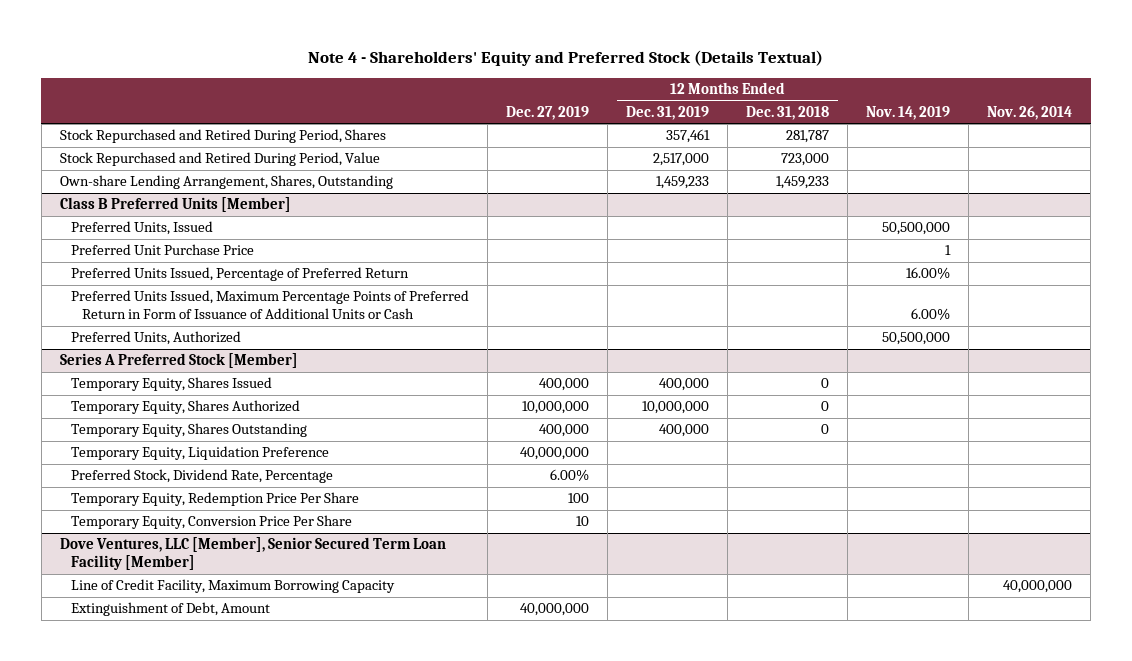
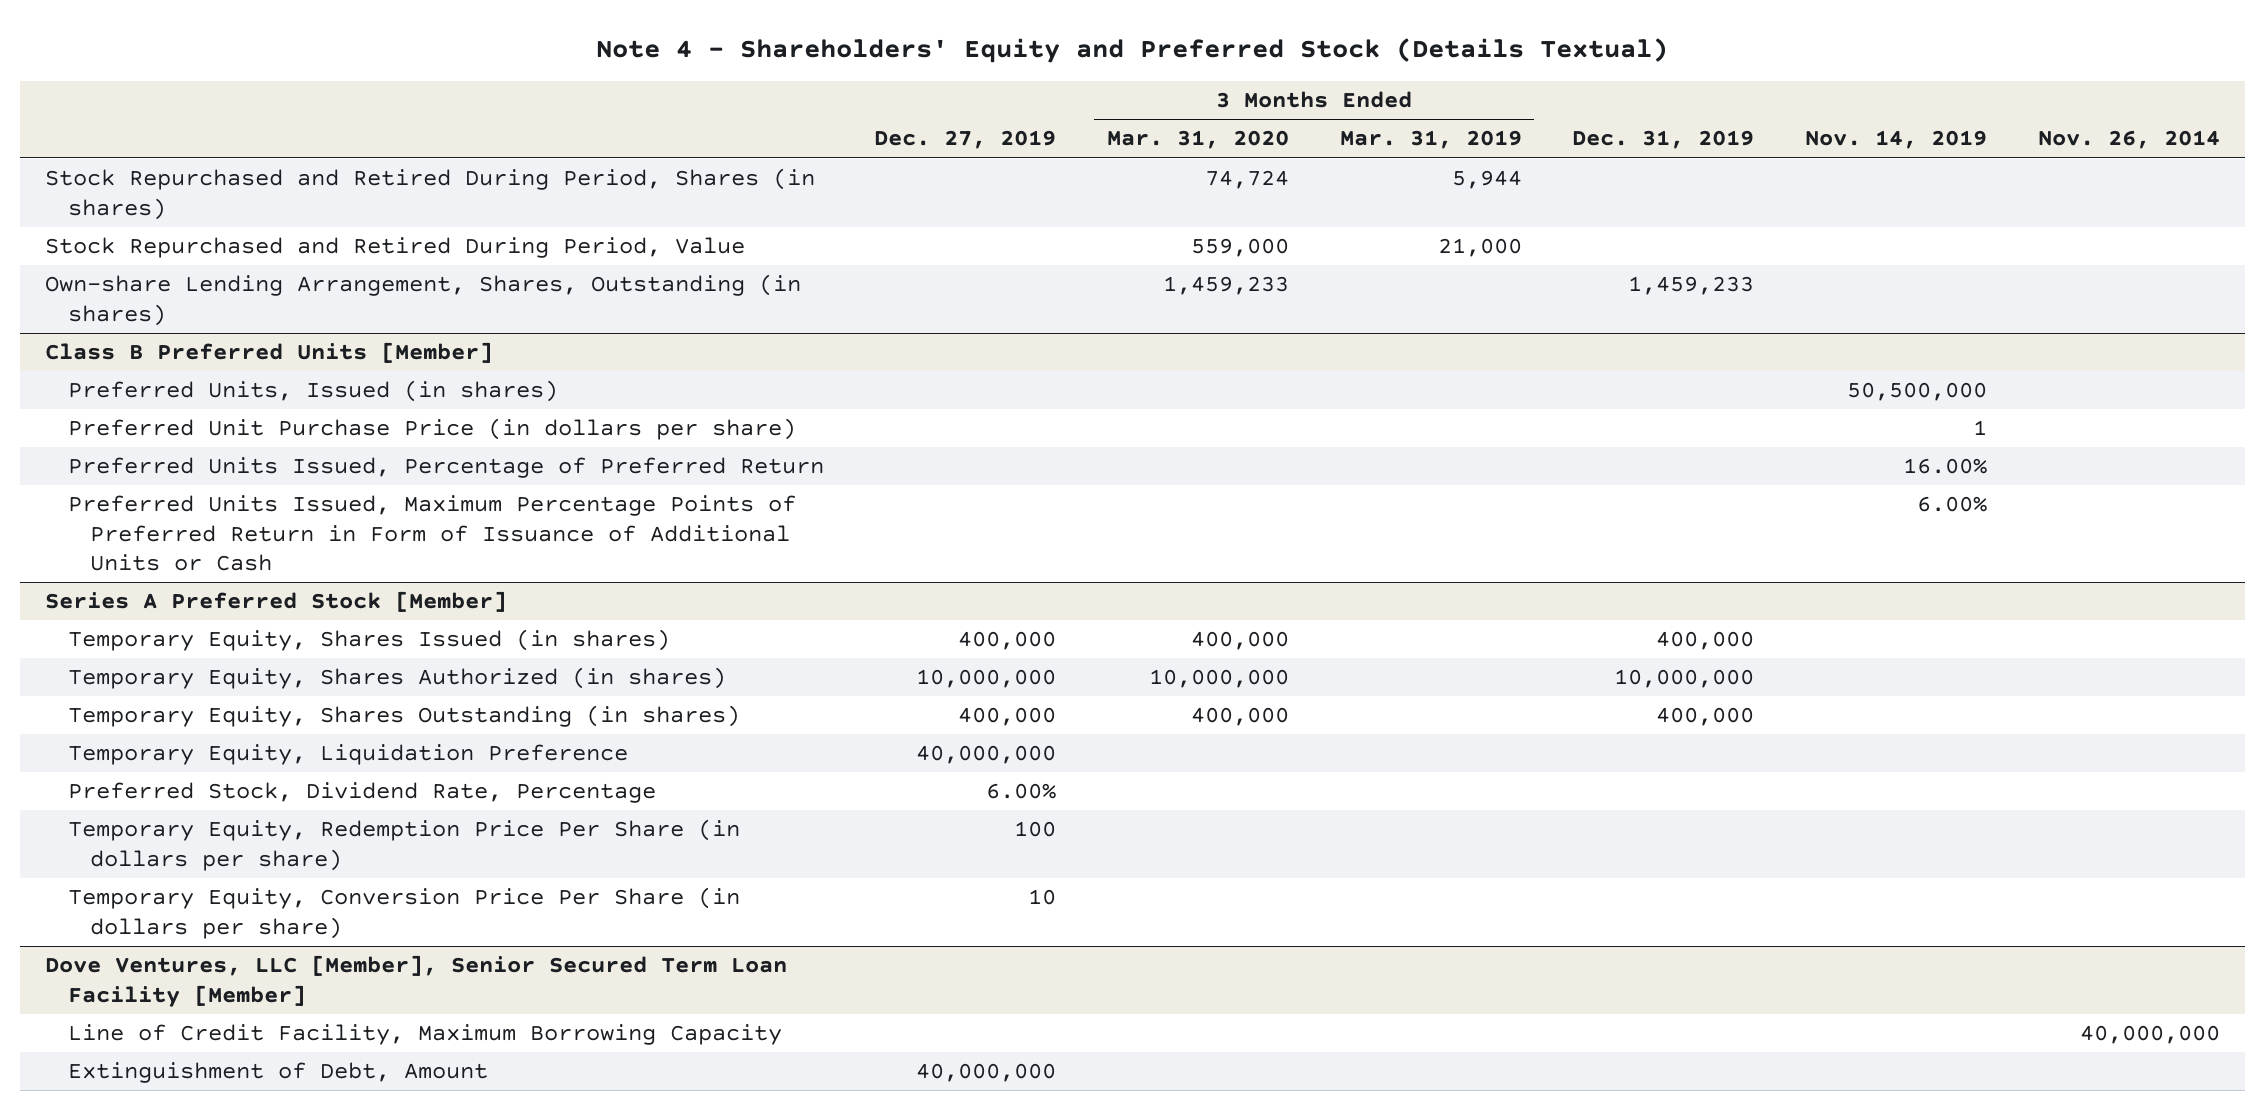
- | Dec. 27, 2019 | 12 Months Ended Dec. 31, 2019 | 12 Months Ended Dec. 31, 2018 | Nov. 14, 2019 | Nov. 26, 2014
+ | Dec. 27, 2019 | 3 Months Ended Mar. 31, 2020 | 3 Months Ended Mar. 31, 2019 | Dec. 31, 2019 | Nov. 14, 2019 | Nov. 26, 2014
- Stock Repurchased and Retired During Period, Shares | | 357,461 | 281,787 | |
+ Stock Repurchased and Retired During Period, Shares (in shares) | | 74,724 | 5,944 | | |
- Own-share Lending Arrangement, Shares, Outstanding | | 1,459,233 | 1,459,233 | |
+ Own-share Lending Arrangement, Shares, Outstanding (in shares) | | 1,459,233 | | 1,459,233 | |
@ Class B Preferred Units [Member]
- Preferred Units, Issued | | | | 50,500,000 |
- Preferred Unit Purchase Price | | | | 1 |
+ Preferred Units, Issued (in shares) | | | | | 50,500,000 |
+ Preferred Unit Purchase Price (in dollars per share) | | | | | 1 |
- Preferred Units, Authorized | | | | 50,500,000 |
@ Series A Preferred Stock [Member]
- Temporary Equity, Shares Issued | 400,000 | 400,000 | 0 | |
- Temporary Equity, Shares Authorized | 10,000,000 | 10,000,000 | 0 | |
- Temporary Equity, Shares Outstanding | 400,000 | 400,000 | 0 | |
+ Temporary Equity, Shares Issued (in shares) | 400,000 | 400,000 | | 400,000 | |
+ Temporary Equity, Shares Authorized (in shares) | 10,000,000 | 10,000,000 | | 10,000,000 | |
+ Temporary Equity, Shares Outstanding (in shares) | 400,000 | 400,000 | | 400,000 | |
- Temporary Equity, Redemption Price Per Share | 100 | | | |
- Temporary Equity, Conversion Price Per Share | 10 | | | |
+ Temporary Equity, Redemption Price Per Share (in dollars per share) | 100 | | | | |
+ Temporary Equity, Conversion Price Per Share (in dollars per share) | 10 | | | | |

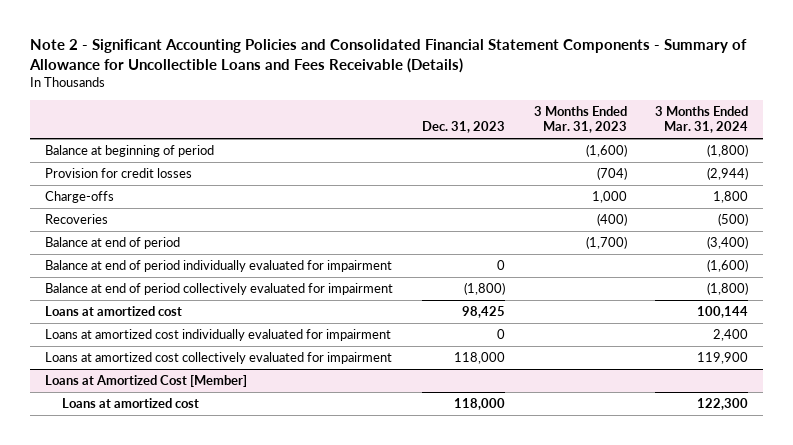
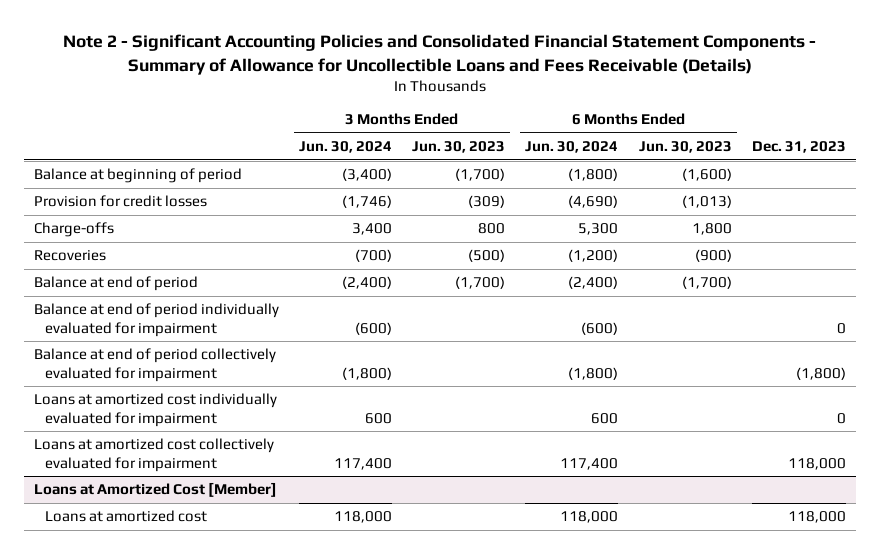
- | Dec. 31, 2023 | 3 Months Ended Mar. 31, 2023 | 3 Months Ended Mar. 31, 2024
+ | 3 Months Ended Jun. 30, 2024 | 3 Months Ended Jun. 30, 2023 | 6 Months Ended Jun. 30, 2024 | 6 Months Ended Jun. 30, 2023 | Dec. 31, 2023
- Loans at amortized cost | 98,425 | | 100,144

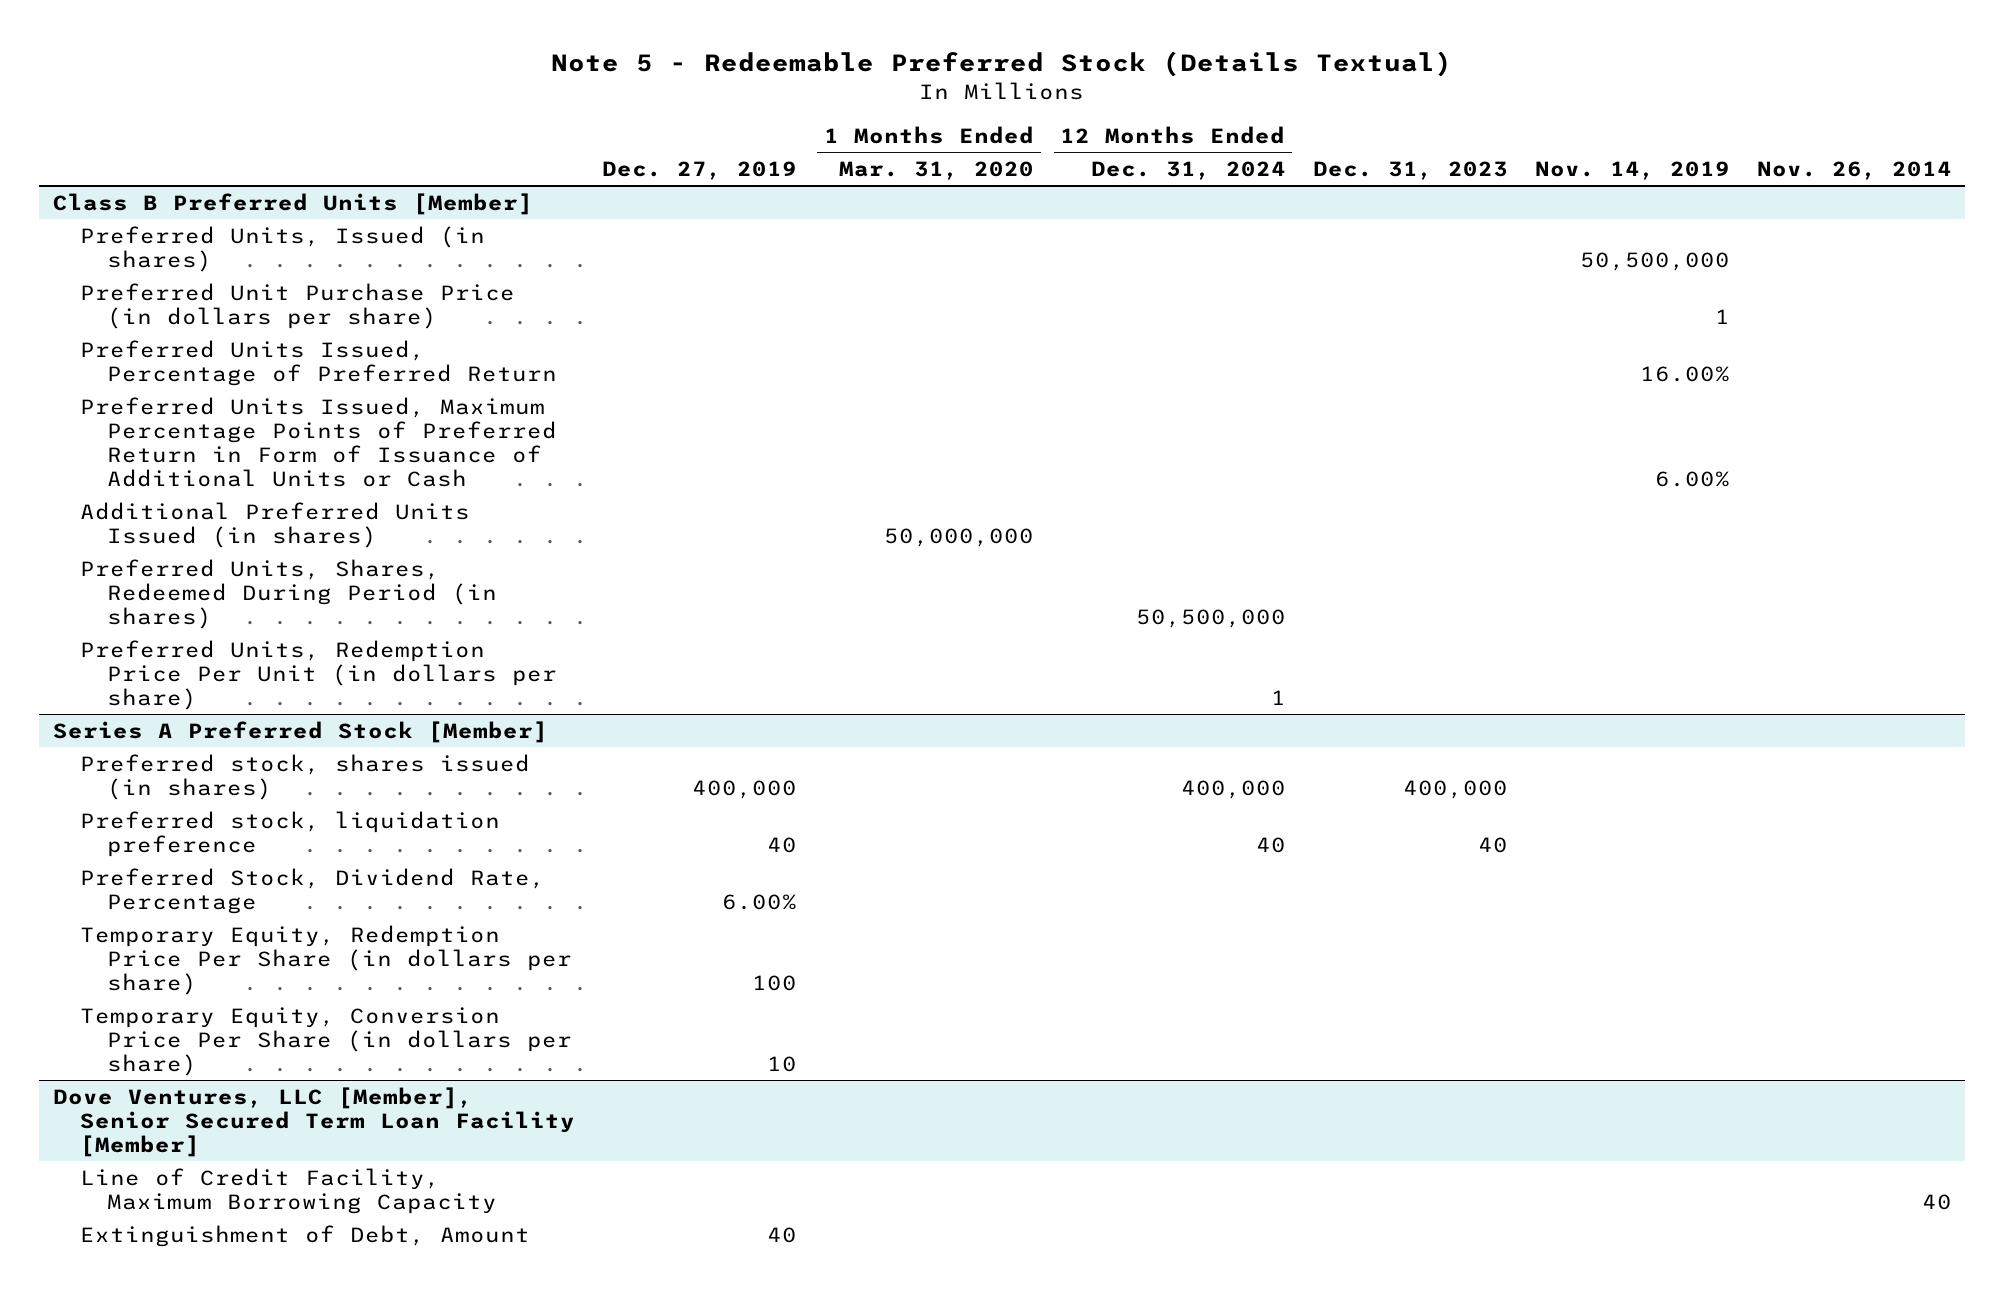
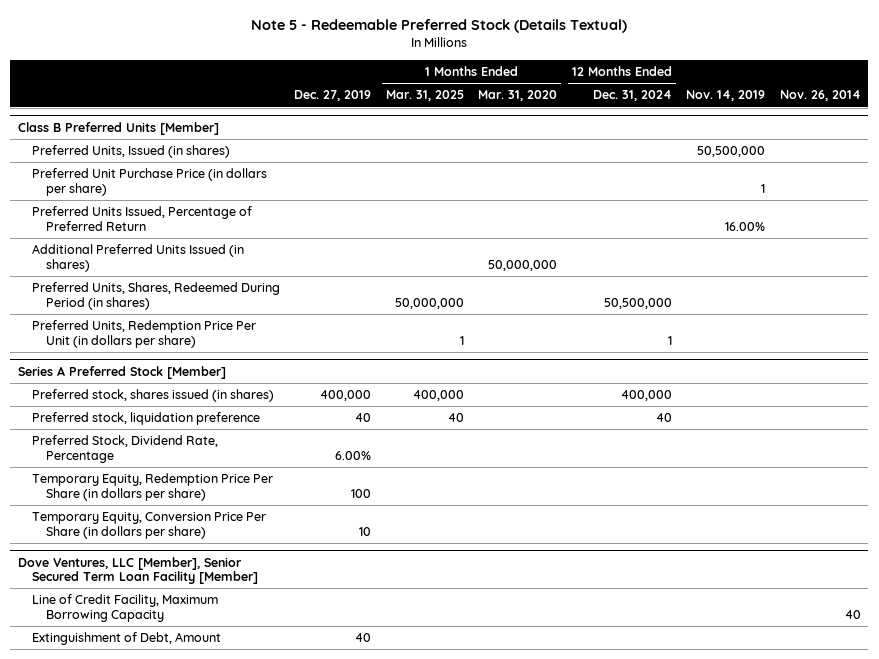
- | Dec. 27, 2019 | 1 Months Ended Mar. 31, 2020 | 12 Months Ended Dec. 31, 2024 | Dec. 31, 2023 | Nov. 14, 2019 | Nov. 26, 2014
+ | Dec. 27, 2019 | 1 Months Ended Mar. 31, 2025 | 1 Months Ended Mar. 31, 2020 | 12 Months Ended Dec. 31, 2024 | Nov. 14, 2019 | Nov. 26, 2014
@ Class B Preferred Units [Member]
- Preferred Units Issued, Maximum Percentage Points of Preferred Return in Form of Issuance of Additional Units or Cash | | | | | 6.00% |

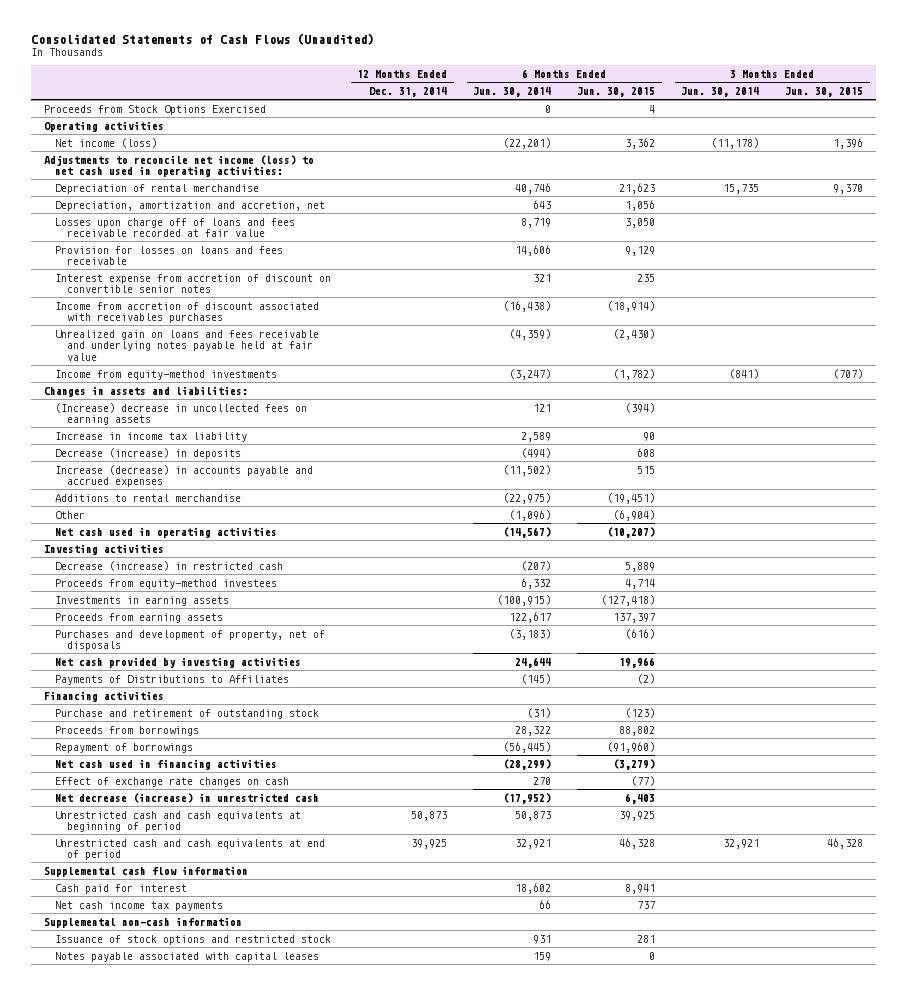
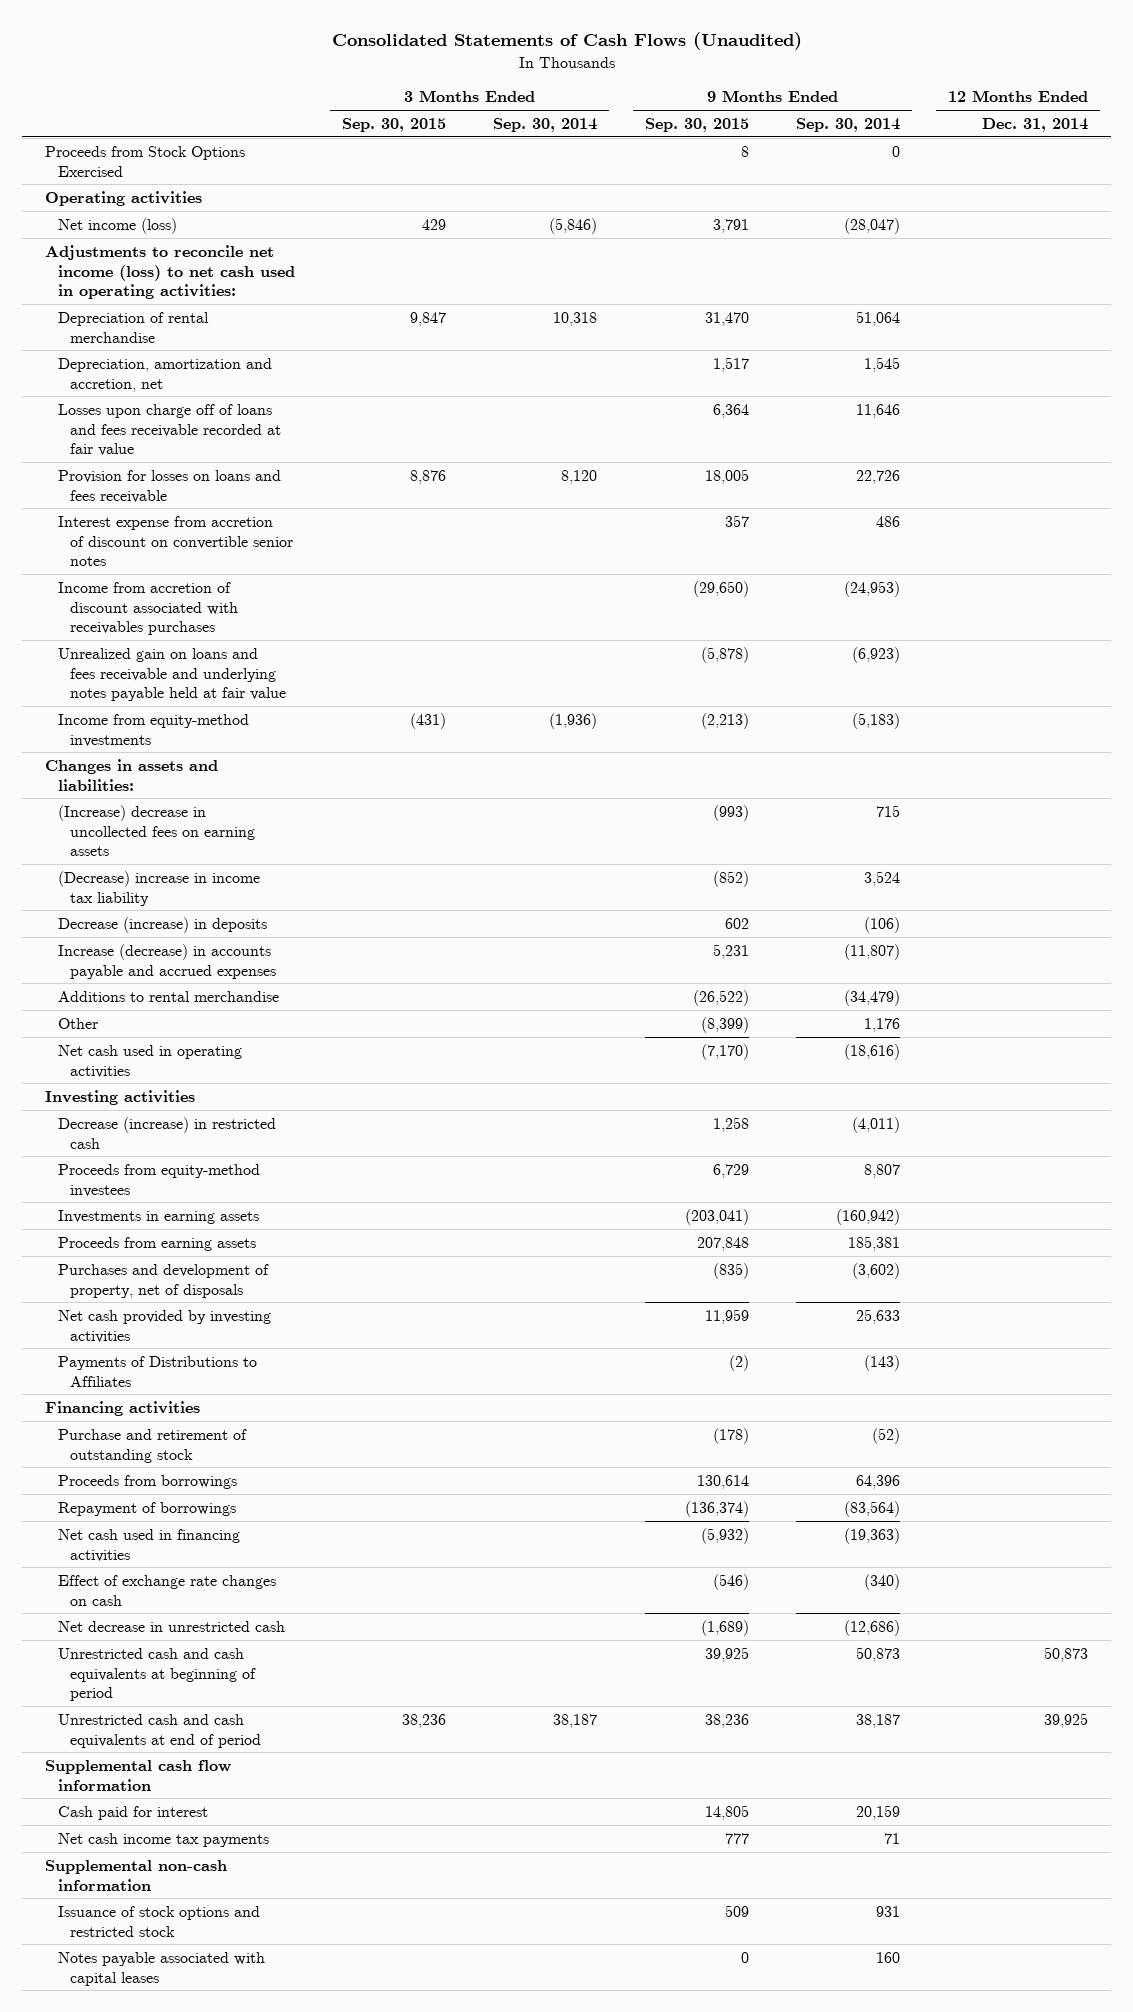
- | 12 Months Ended Dec. 31, 2014 | 6 Months Ended Jun. 30, 2014 | 6 Months Ended Jun. 30, 2015 | 3 Months Ended Jun. 30, 2014 | 3 Months Ended Jun. 30, 2015
+ | 3 Months Ended Sep. 30, 2015 | 3 Months Ended Sep. 30, 2014 | 9 Months Ended Sep. 30, 2015 | 9 Months Ended Sep. 30, 2014 | 12 Months Ended Dec. 31, 2014
- Increase in income tax liability | | 2,589 | 90 | |
+ (Decrease) increase in income tax liability | | | (852) | 3,524 |
- Net decrease (increase) in unrestricted cash | | (17,952) | 6,403 | |
+ Net decrease in unrestricted cash | | | (1,689) | (12,686) |

